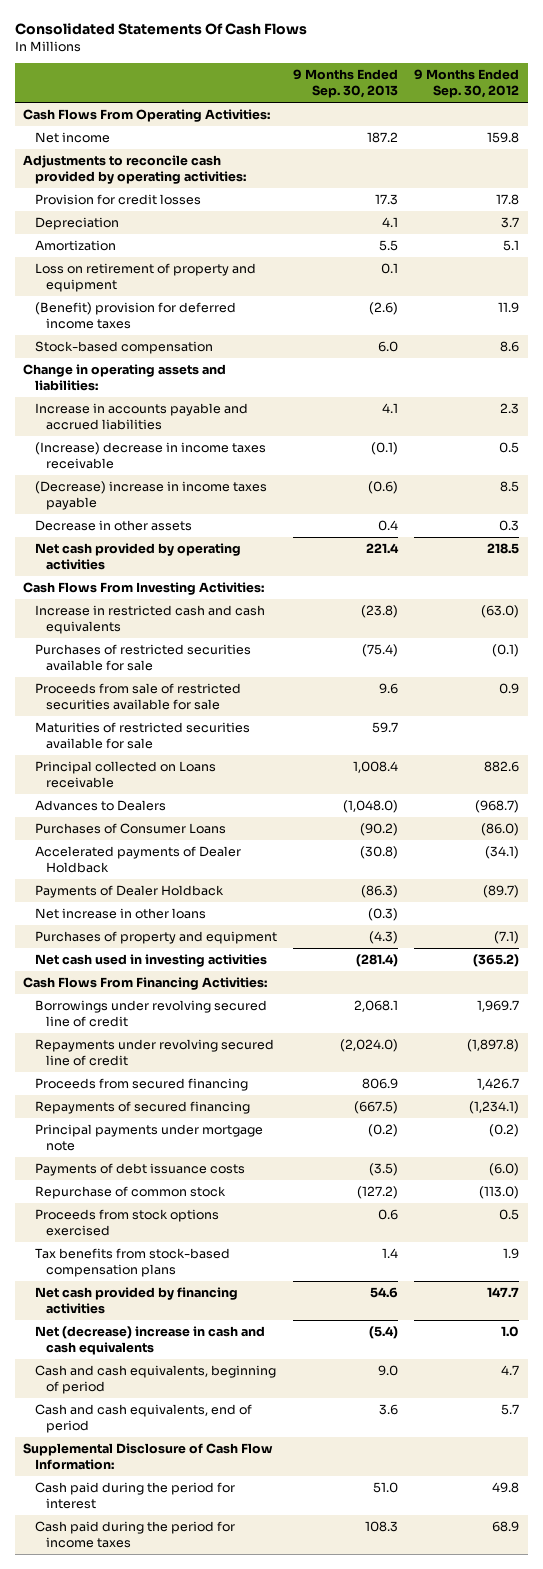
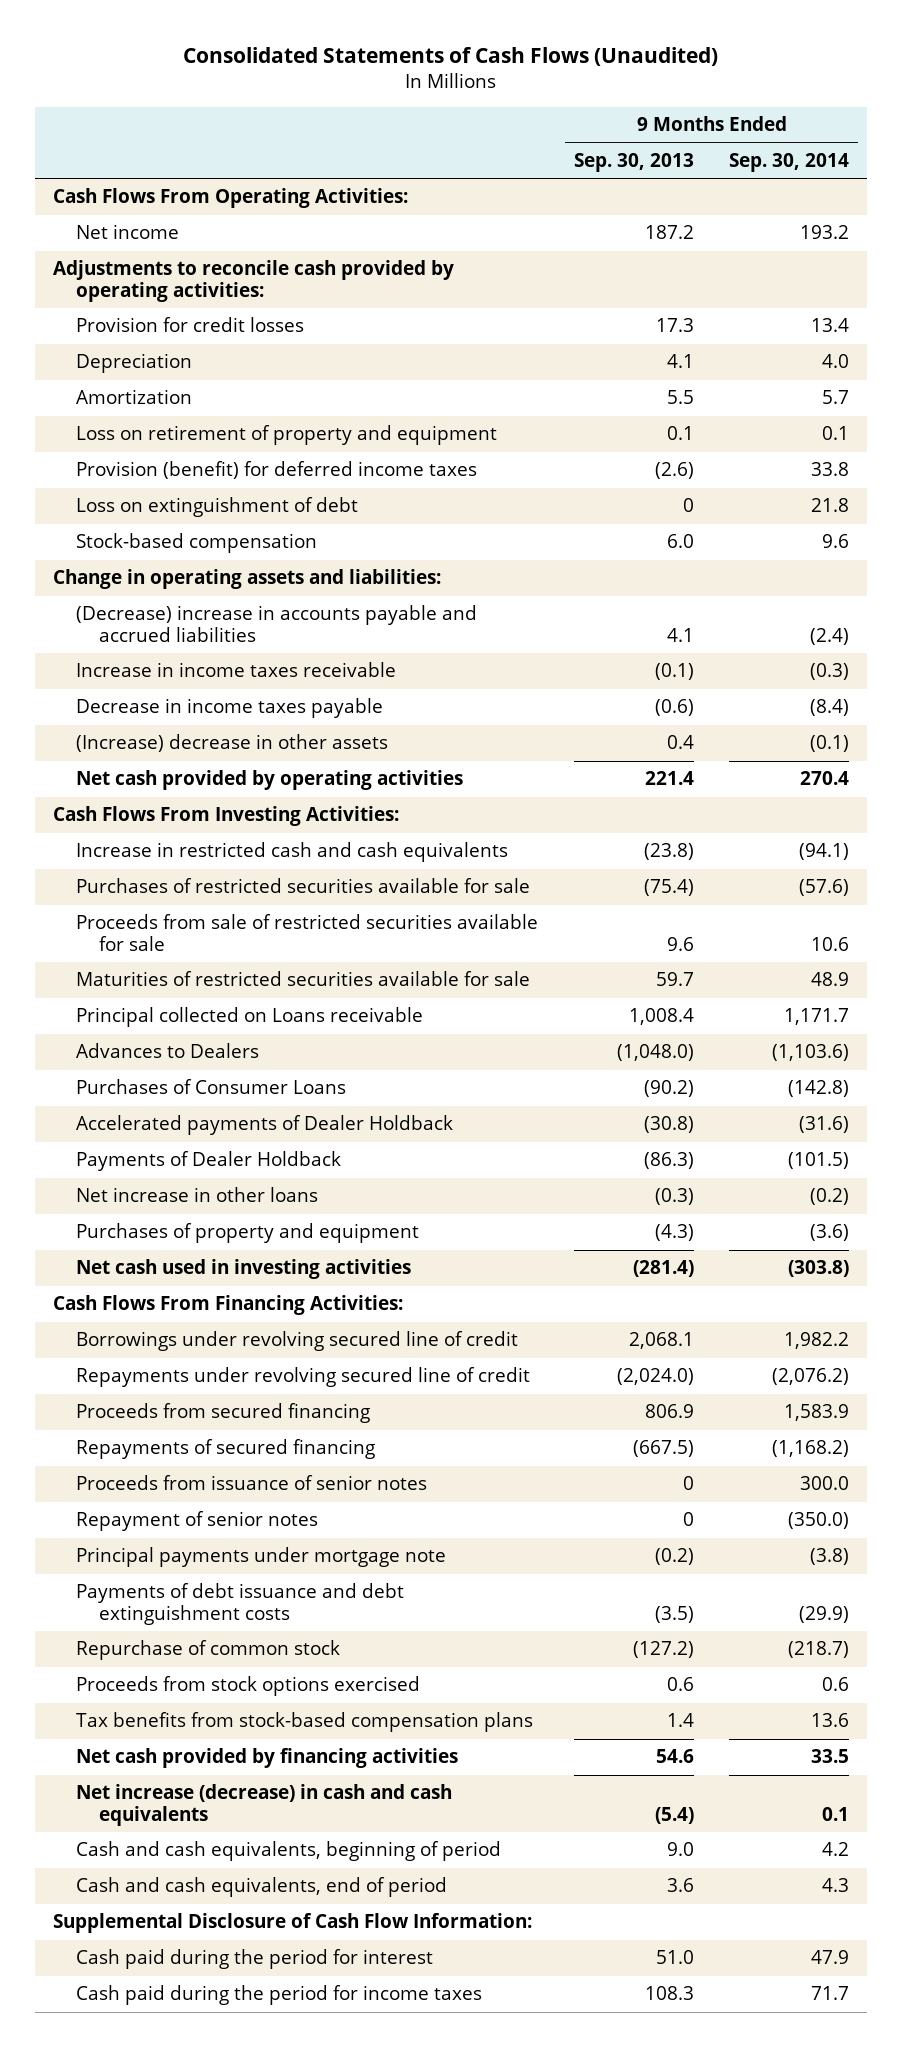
- Consolidated Statements Of Cash Flows
+ Consolidated Statements of Cash Flows (Unaudited)
- | 9 Months Ended Sep. 30, 2013 | 9 Months Ended Sep. 30, 2012
+ | 9 Months Ended Sep. 30, 2013 | 9 Months Ended Sep. 30, 2014
- (Benefit) provision for deferred income taxes | (2.6) | 11.9
+ Provision (benefit) for deferred income taxes | (2.6) | 33.8
+ Loss on extinguishment of debt | 0 | 21.8
- Increase in accounts payable and accrued liabilities | 4.1 | 2.3
- (Increase) decrease in income taxes receivable | (0.1) | 0.5
- (Decrease) increase in income taxes payable | (0.6) | 8.5
- Decrease in other assets | 0.4 | 0.3
+ (Decrease) increase in accounts payable and accrued liabilities | 4.1 | (2.4)
+ Increase in income taxes receivable | (0.1) | (0.3)
+ Decrease in income taxes payable | (0.6) | (8.4)
+ (Increase) decrease in other assets | 0.4 | (0.1)
+ Proceeds from issuance of senior notes | 0 | 300.0
+ Repayment of senior notes | 0 | (350.0)
- Payments of debt issuance costs | (3.5) | (6.0)
+ Payments of debt issuance and debt extinguishment costs | (3.5) | (29.9)
- Net (decrease) increase in cash and cash equivalents | (5.4) | 1.0
+ Net increase (decrease) in cash and cash equivalents | (5.4) | 0.1

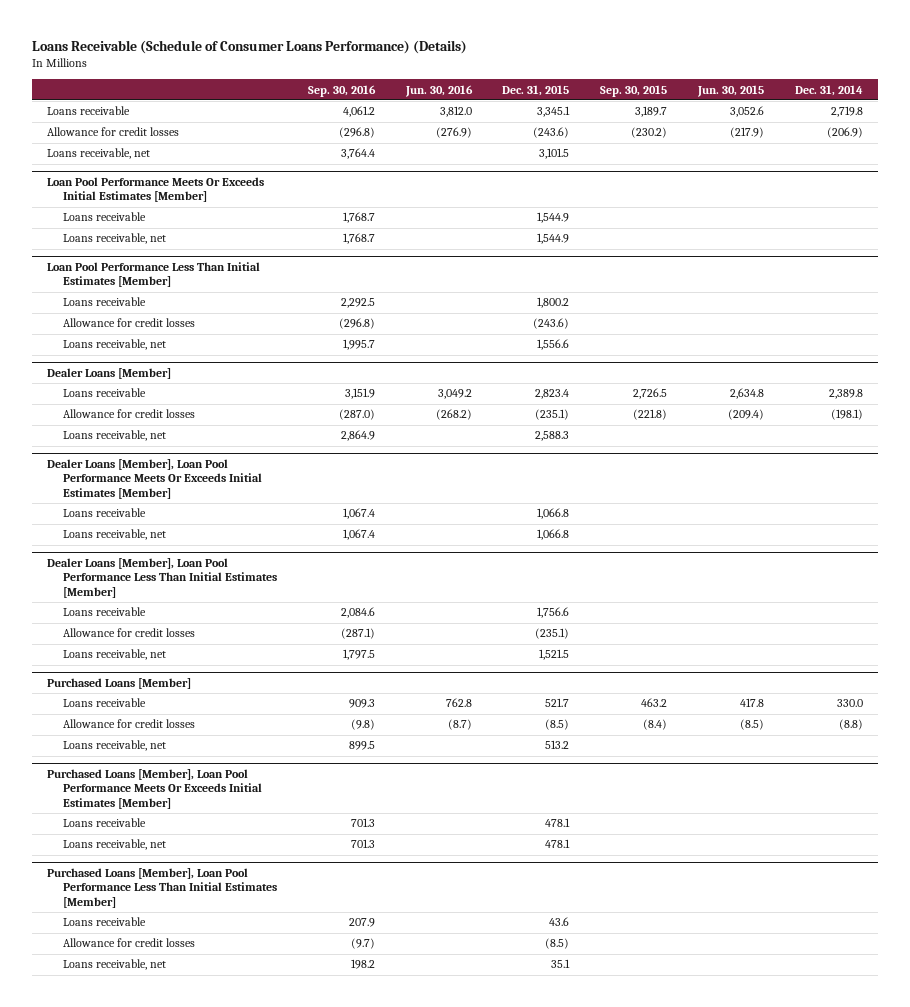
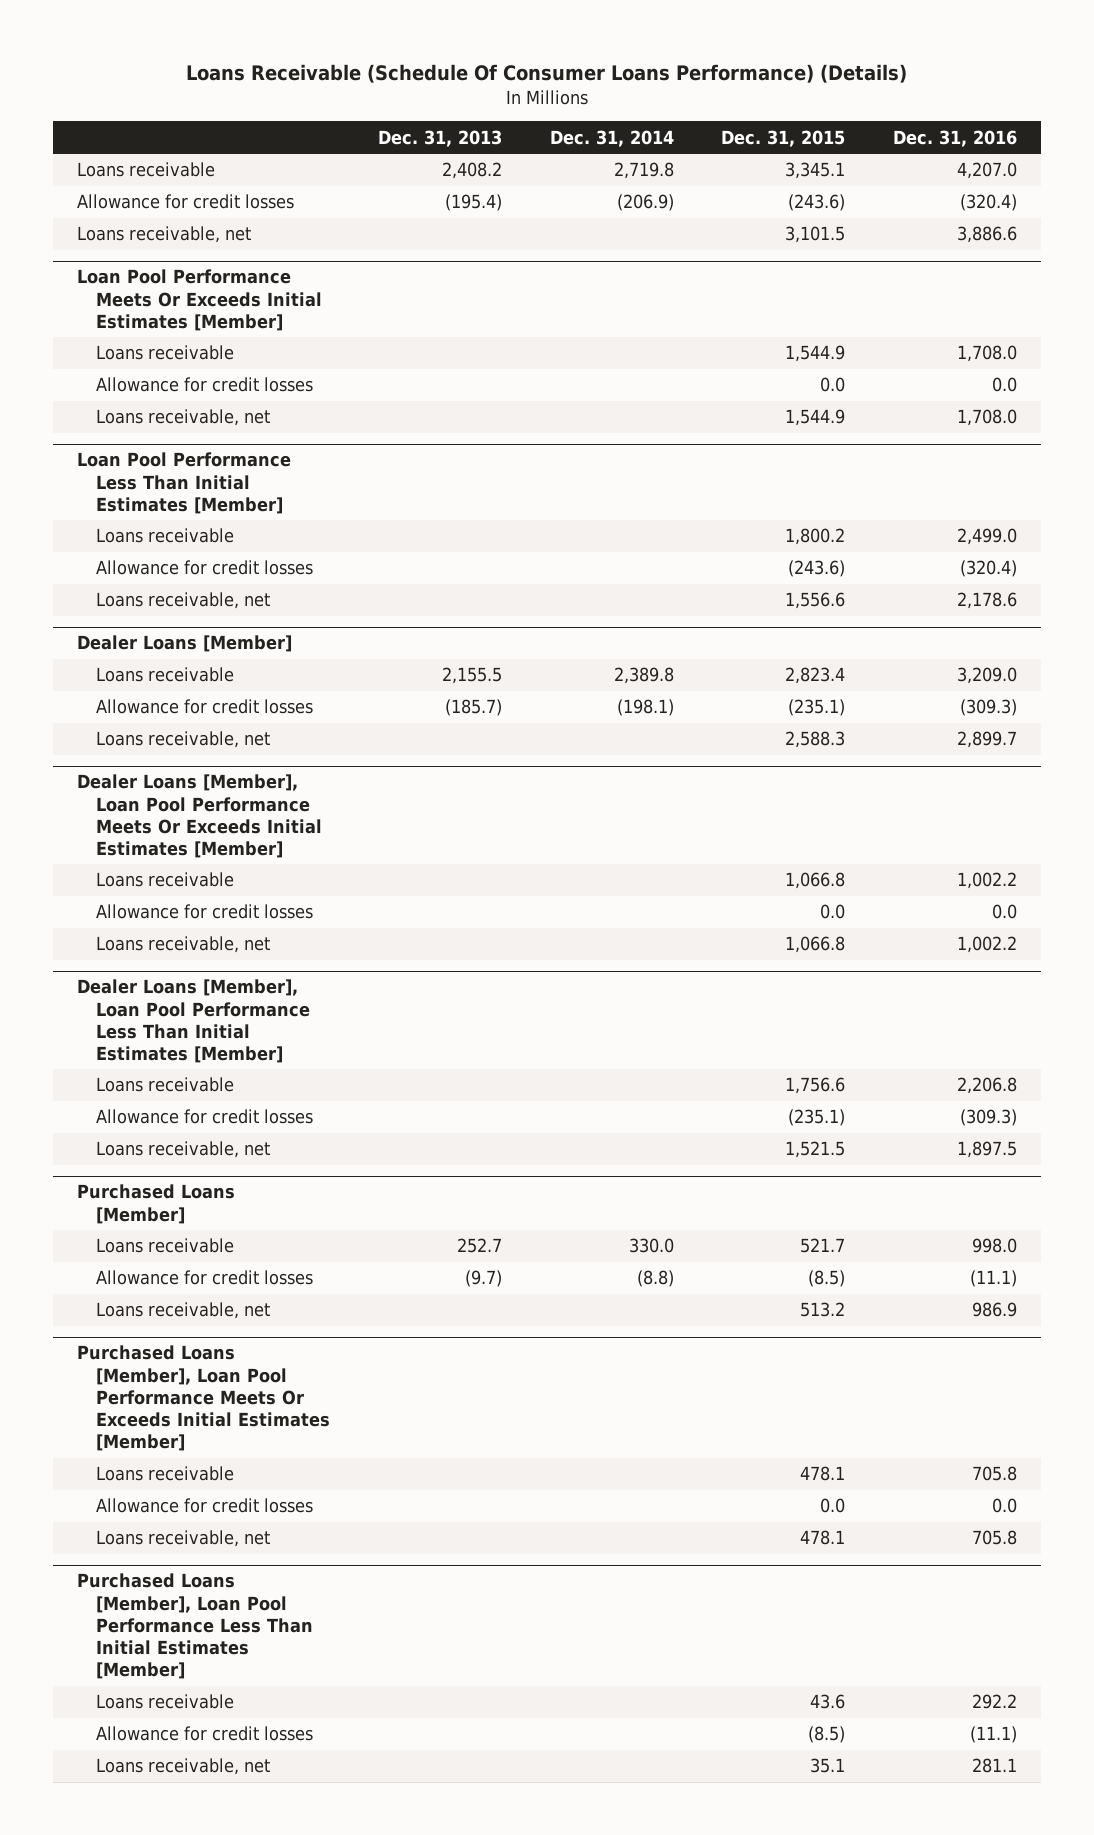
- Loans Receivable (Schedule of Consumer Loans Performance) (Details)
+ Loans Receivable (Schedule Of Consumer Loans Performance) (Details)
- | Sep. 30, 2016 | Jun. 30, 2016 | Dec. 31, 2015 | Sep. 30, 2015 | Jun. 30, 2015 | Dec. 31, 2014
+ | Dec. 31, 2013 | Dec. 31, 2014 | Dec. 31, 2015 | Dec. 31, 2016
@ Loan Pool Performance Meets Or Exceeds Initial Estimates [Member]
+ Allowance for credit losses | | | 0.0 | 0.0
@ Dealer Loans [Member], Loan Pool Performance Meets Or Exceeds Initial Estimates [Member]
+ Allowance for credit losses | | | 0.0 | 0.0
@ Purchased Loans [Member], Loan Pool Performance Meets Or Exceeds Initial Estimates [Member]
+ Allowance for credit losses | | | 0.0 | 0.0

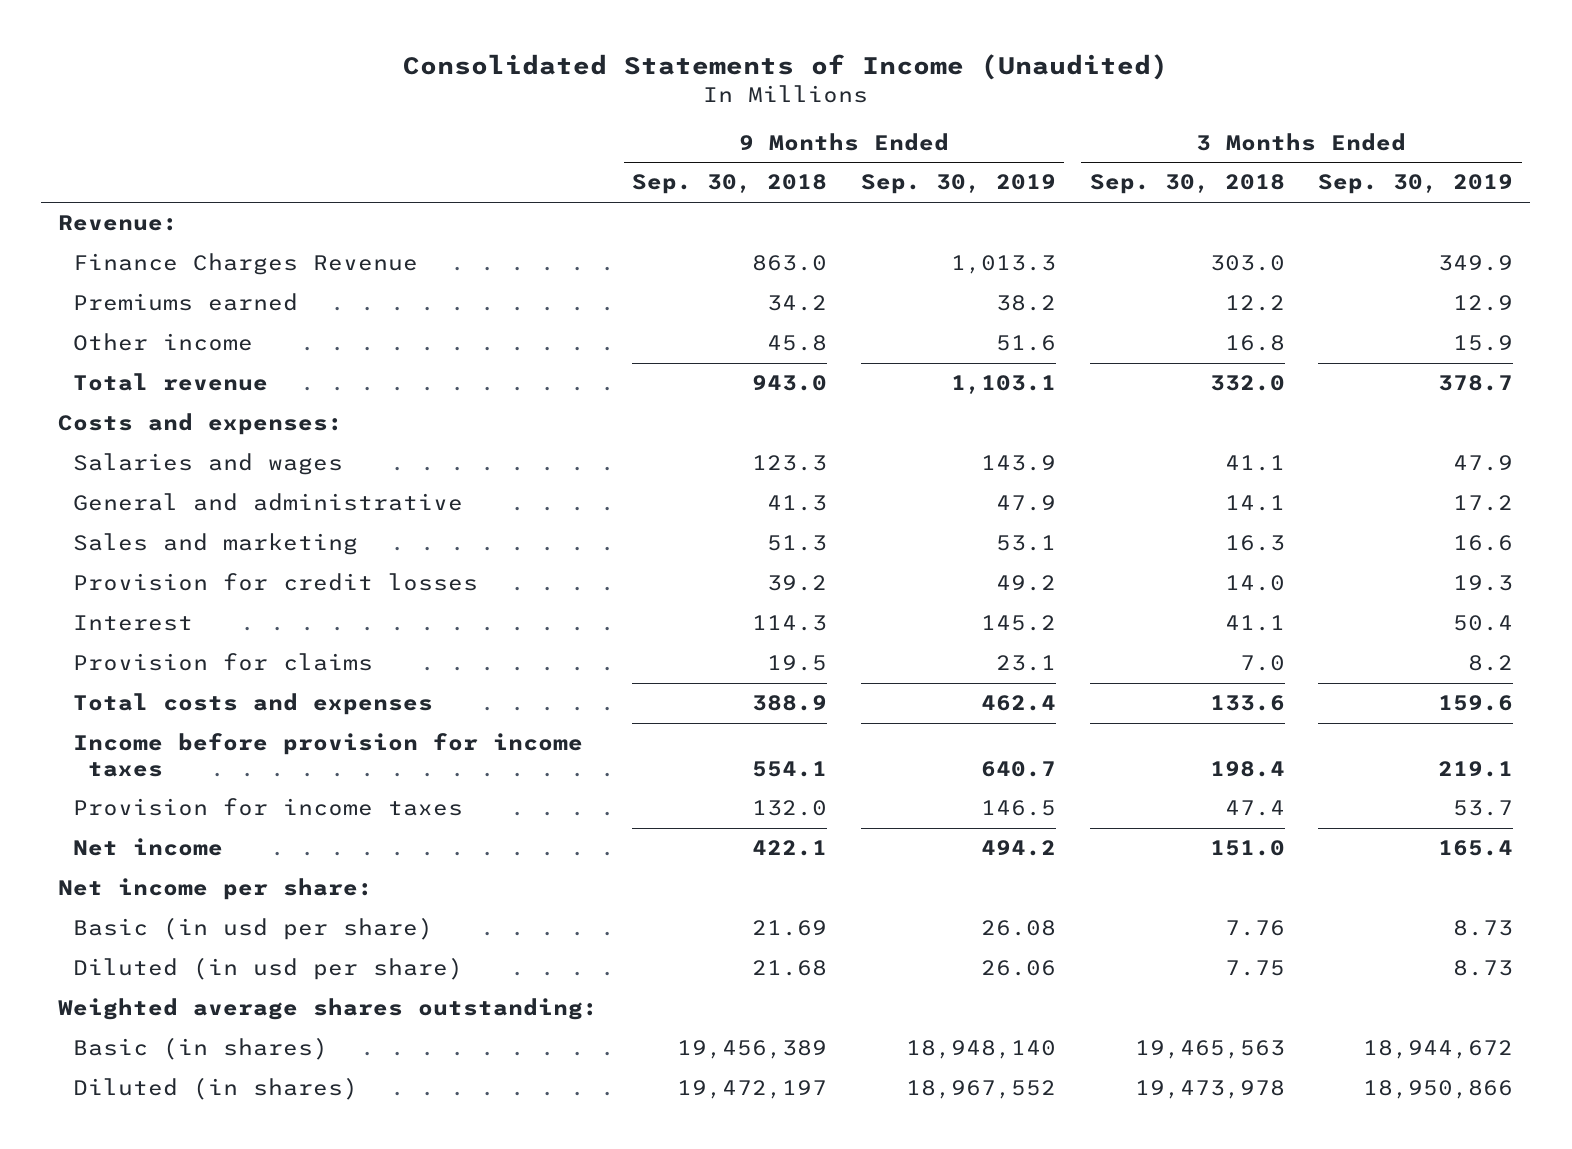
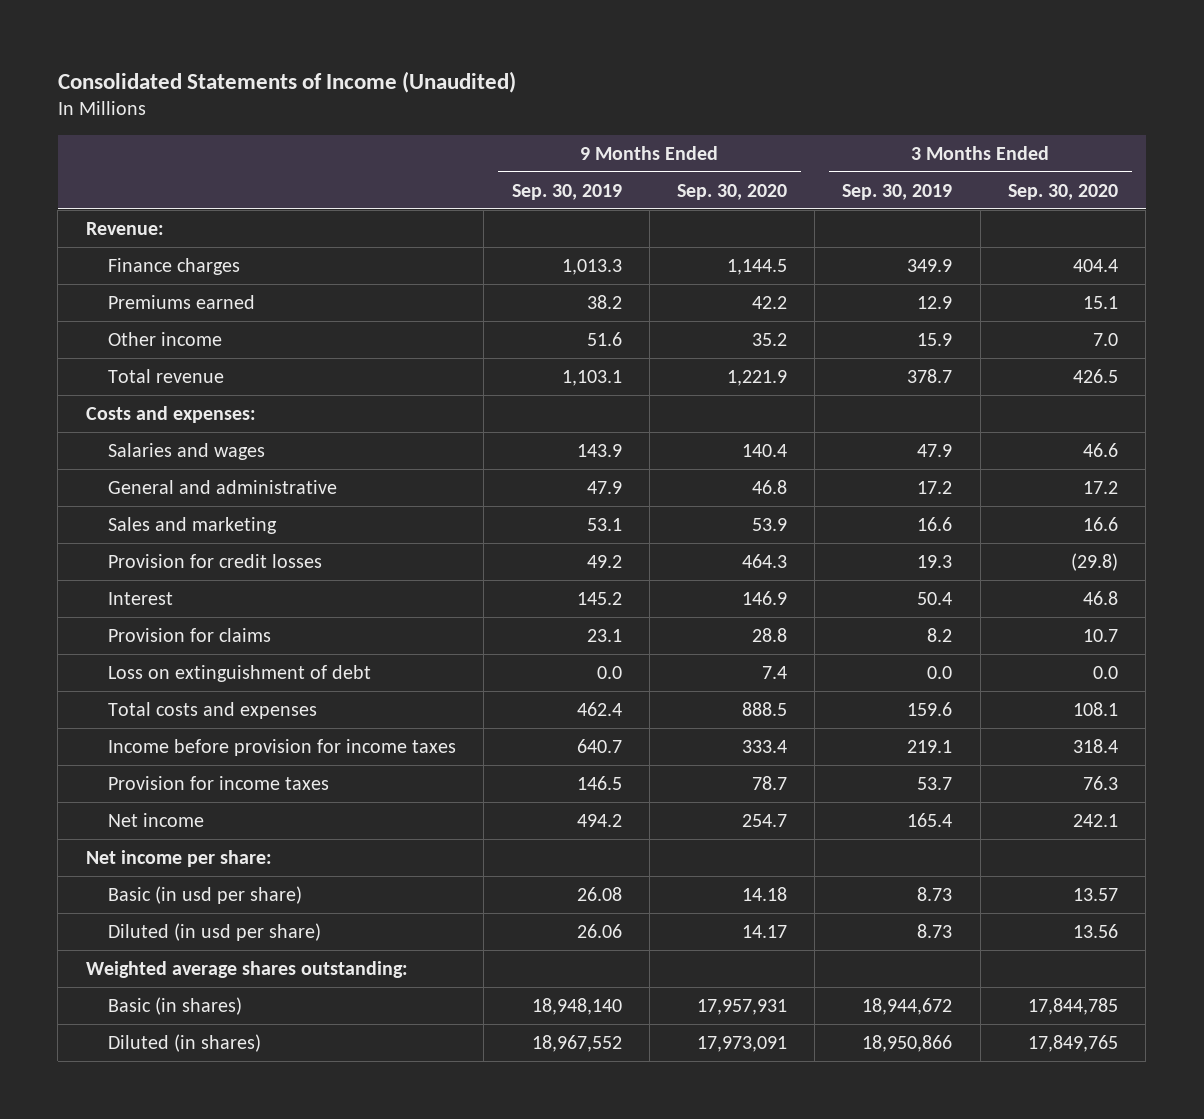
- | 9 Months Ended Sep. 30, 2018 | 9 Months Ended Sep. 30, 2019 | 3 Months Ended Sep. 30, 2018 | 3 Months Ended Sep. 30, 2019
+ | 9 Months Ended Sep. 30, 2019 | 9 Months Ended Sep. 30, 2020 | 3 Months Ended Sep. 30, 2019 | 3 Months Ended Sep. 30, 2020
- Finance Charges Revenue | 863.0 | 1,013.3 | 303.0 | 349.9
+ Finance charges | 1,013.3 | 1,144.5 | 349.9 | 404.4
+ Loss on extinguishment of debt | 0.0 | 7.4 | 0.0 | 0.0

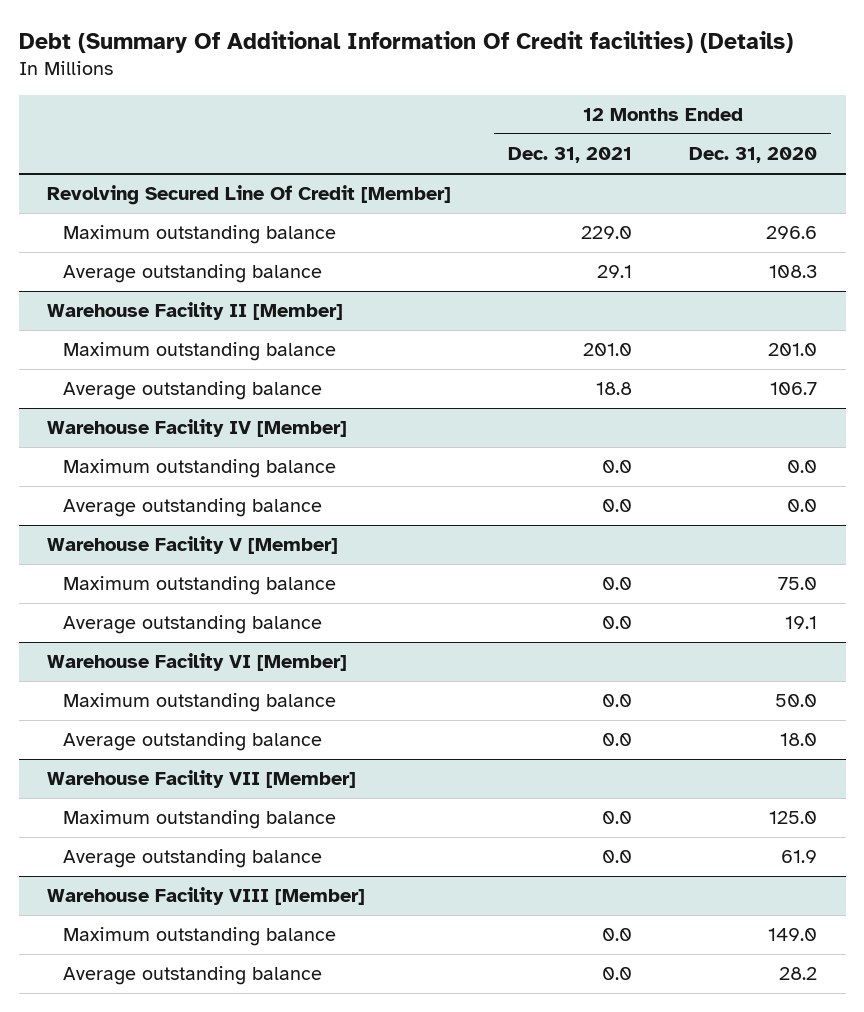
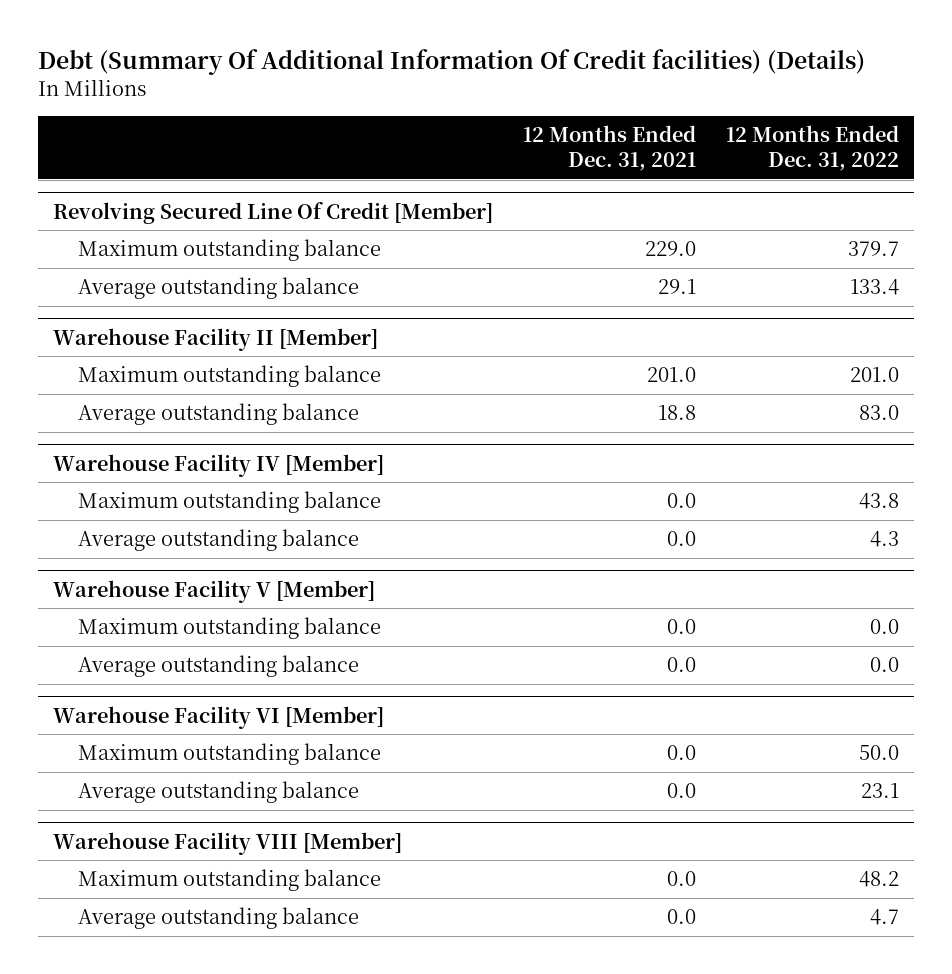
- | 12 Months Ended Dec. 31, 2021 | 12 Months Ended Dec. 31, 2020
+ | 12 Months Ended Dec. 31, 2021 | 12 Months Ended Dec. 31, 2022
- Warehouse Facility VII [Member]
- Maximum outstanding balance | 0.0 | 125.0
- Average outstanding balance | 0.0 | 61.9

